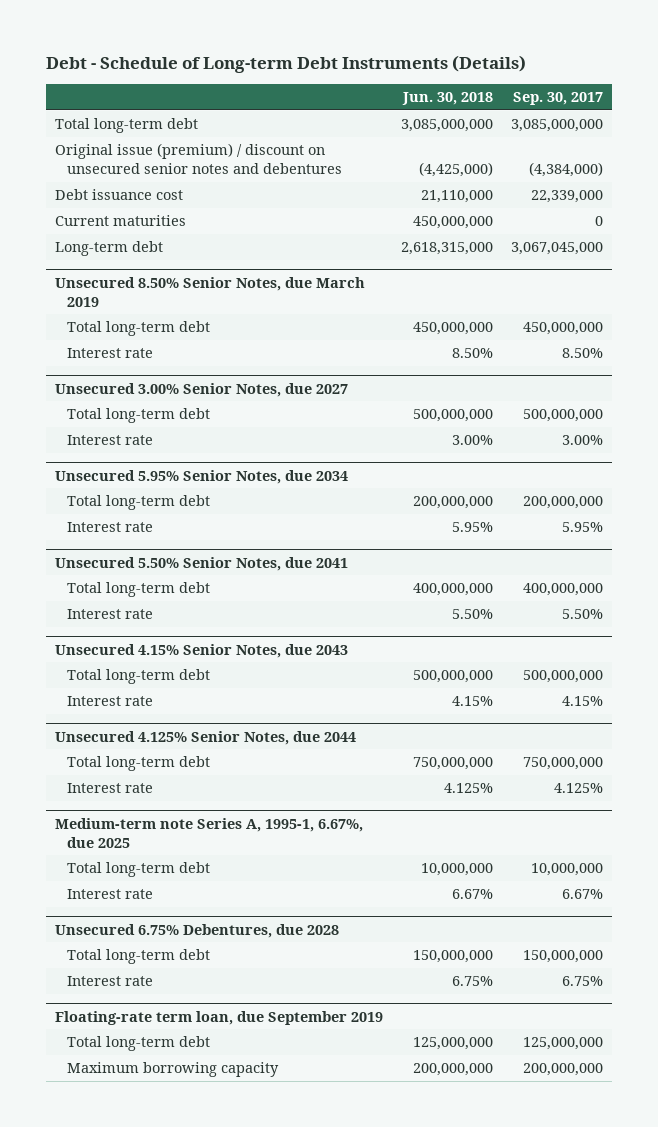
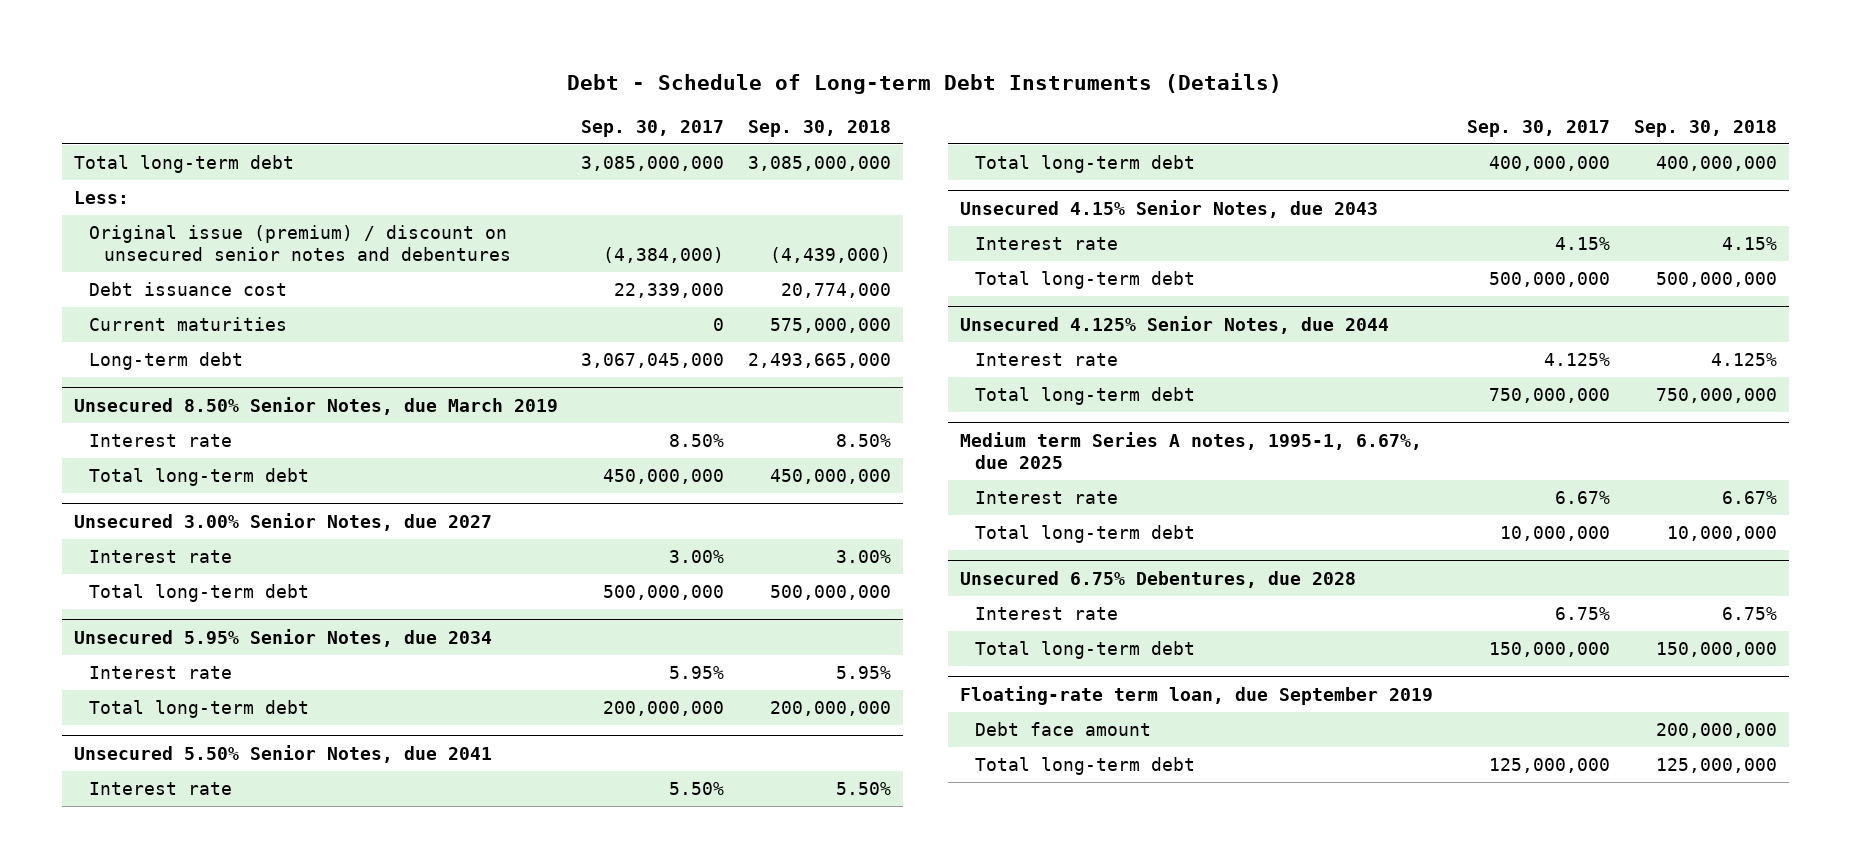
- | Jun. 30, 2018 | Sep. 30, 2017
+ | Sep. 30, 2017 | Sep. 30, 2018
+ Less:
@ Unsecured 8.50% Senior Notes, due March 2019
moved down: Total long-term debt | 450,000,000 | 450,000,000
@ Unsecured 3.00% Senior Notes, due 2027
moved down: Total long-term debt | 500,000,000 | 500,000,000
@ Unsecured 5.95% Senior Notes, due 2034
moved down: Total long-term debt | 200,000,000 | 200,000,000
@ Unsecured 5.50% Senior Notes, due 2041
moved down: Total long-term debt | 400,000,000 | 400,000,000
@ Unsecured 4.15% Senior Notes, due 2043
moved down: Total long-term debt | 500,000,000 | 500,000,000
- Medium-term note Series A, 1995-1, 6.67%, due 2025
- Total long-term debt | 10,000,000 | 10,000,000
@ Unsecured 4.125% Senior Notes, due 2044
moved down: Total long-term debt | 750,000,000 | 750,000,000
+ Medium term Series A notes, 1995-1, 6.67%, due 2025
+ Total long-term debt | 10,000,000 | 10,000,000
@ Unsecured 6.75% Debentures, due 2028
moved down: Total long-term debt | 150,000,000 | 150,000,000
@ Floating-rate term loan, due September 2019
+ Debt face amount | | 200,000,000
- Maximum borrowing capacity | 200,000,000 | 200,000,000

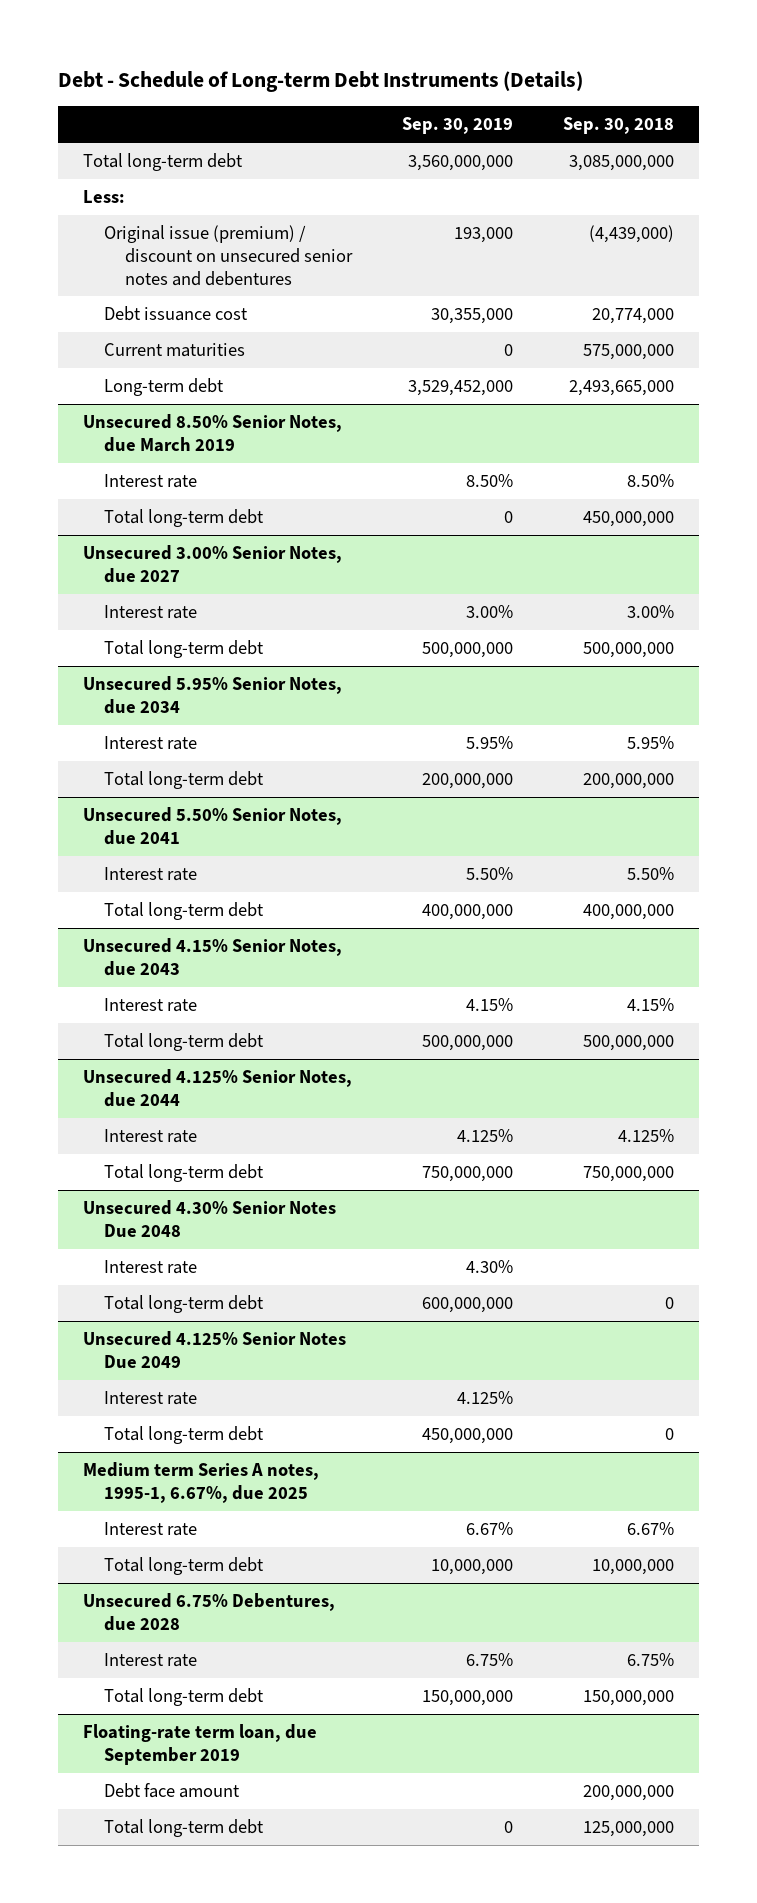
- | Sep. 30, 2017 | Sep. 30, 2018
+ | Sep. 30, 2019 | Sep. 30, 2018
+ Unsecured 4.30% Senior Notes Due 2048
+ Interest rate | 4.30% |
+ Total long-term debt | 600,000,000 | 0
+ Unsecured 4.125% Senior Notes Due 2049
+ Interest rate | 4.125% |
+ Total long-term debt | 450,000,000 | 0

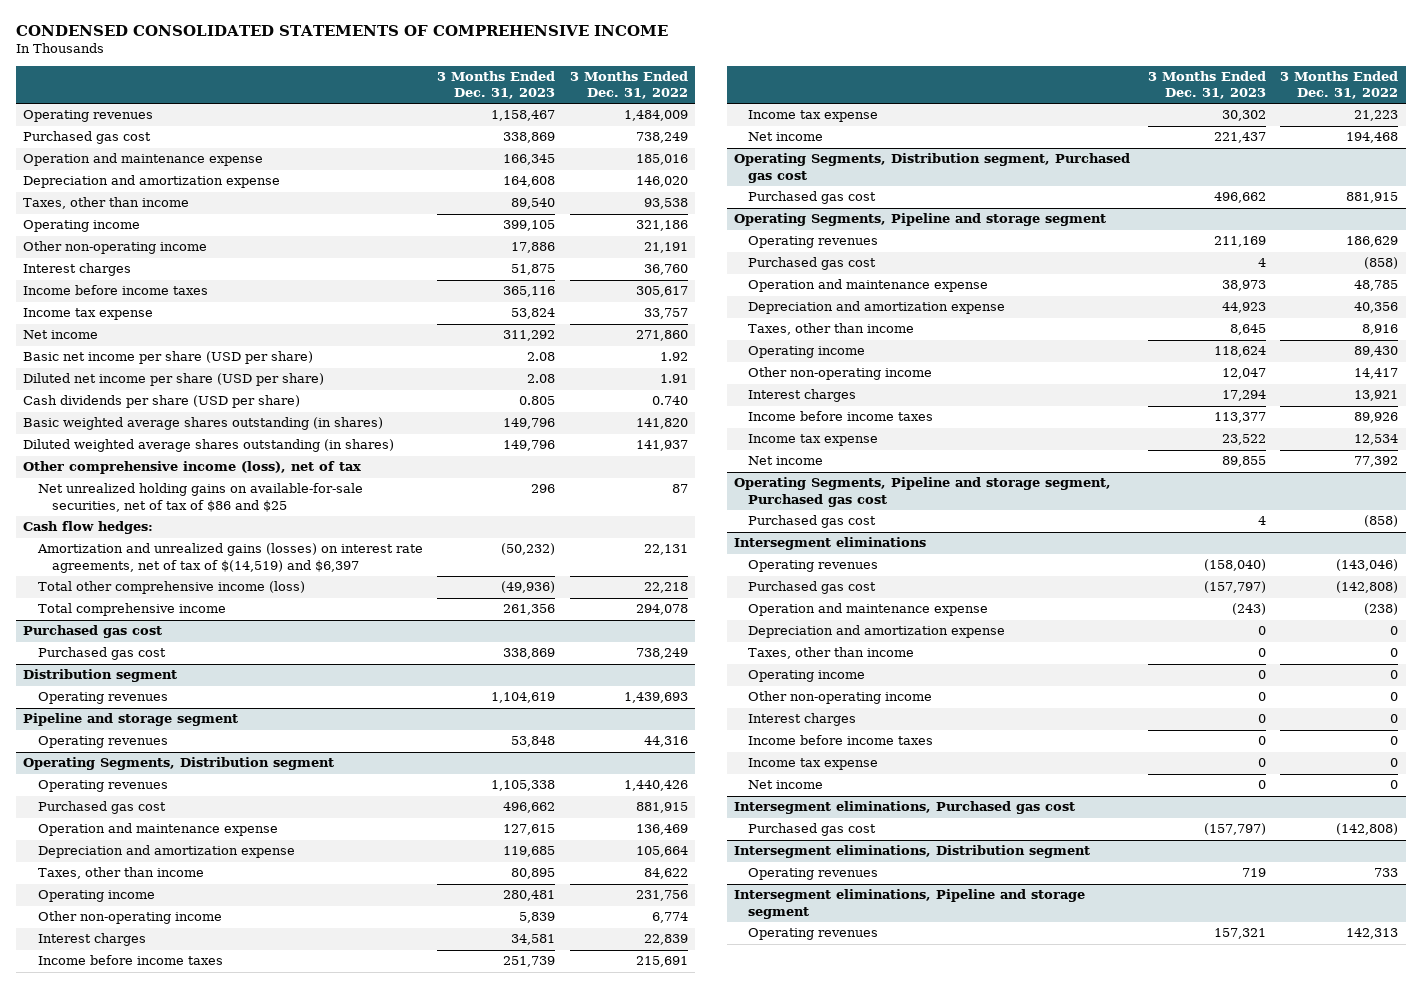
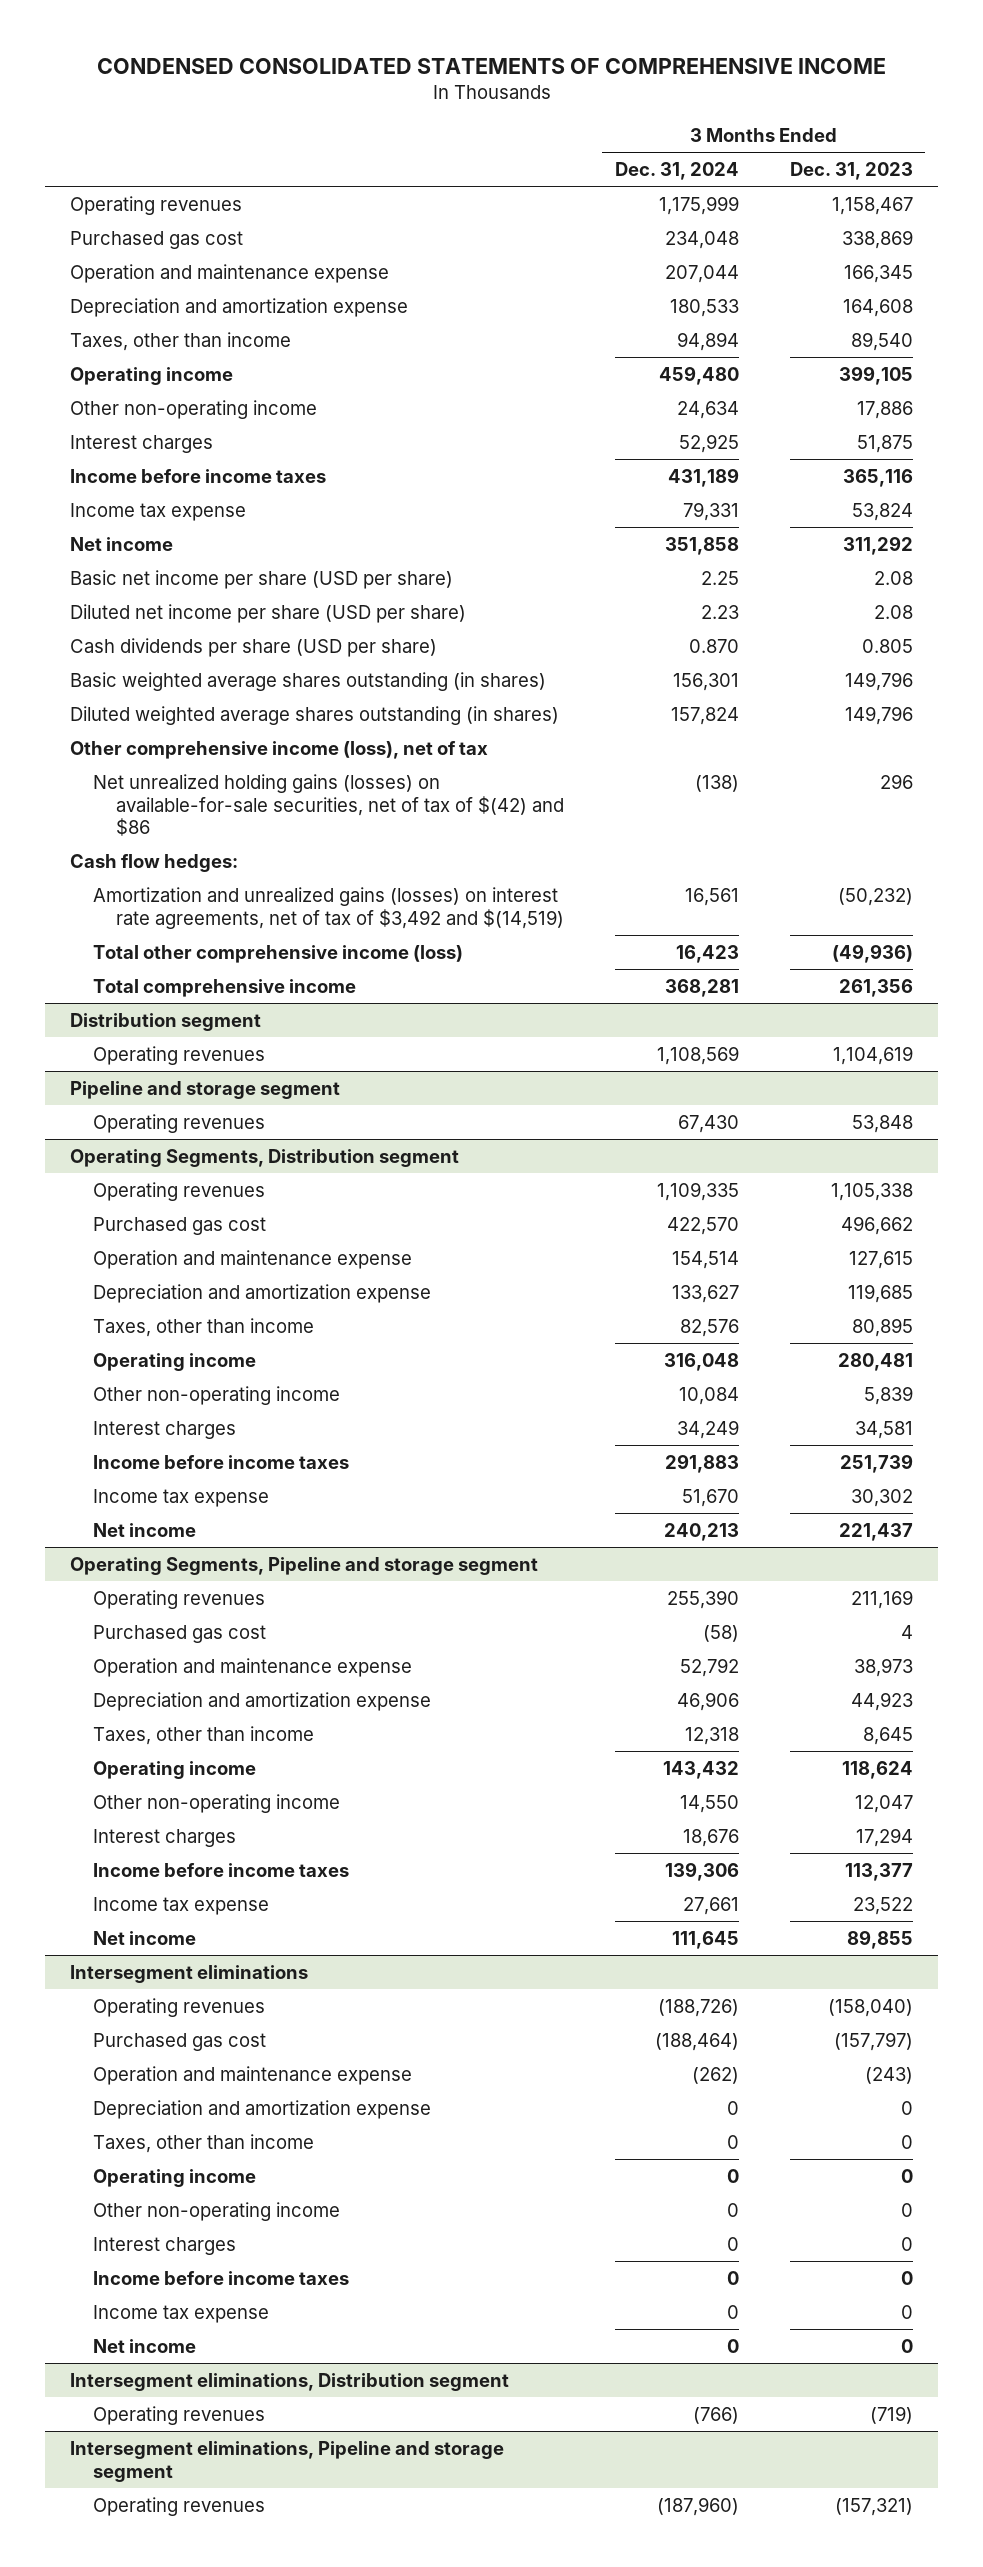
- | 3 Months Ended Dec. 31, 2023 | 3 Months Ended Dec. 31, 2022
+ | 3 Months Ended Dec. 31, 2024 | 3 Months Ended Dec. 31, 2023
- Net unrealized holding gains on available-for-sale securities, net of tax of $86 and $25 | 296 | 87
+ Net unrealized holding gains (losses) on available-for-sale securities, net of tax of $(42) and $86 | (138) | 296
- Amortization and unrealized gains (losses) on interest rate agreements, net of tax of $(14,519) and $6,397 | (50,232) | 22,131
+ Amortization and unrealized gains (losses) on interest rate agreements, net of tax of $3,492 and $(14,519) | 16,561 | (50,232)
- Purchased gas cost
- Purchased gas cost | 338,869 | 738,249
- Operating Segments, Distribution segment, Purchased gas cost
- Purchased gas cost | 496,662 | 881,915
- Operating Segments, Pipeline and storage segment, Purchased gas cost
- Purchased gas cost | 4 | (858)
- Intersegment eliminations, Purchased gas cost
- Purchased gas cost | (157,797) | (142,808)
@ Intersegment eliminations, Distribution segment
- Operating revenues | 719 | 733
+ Operating revenues | (766) | (719)
@ Intersegment eliminations, Pipeline and storage segment
- Operating revenues | 157,321 | 142,313
+ Operating revenues | (187,960) | (157,321)

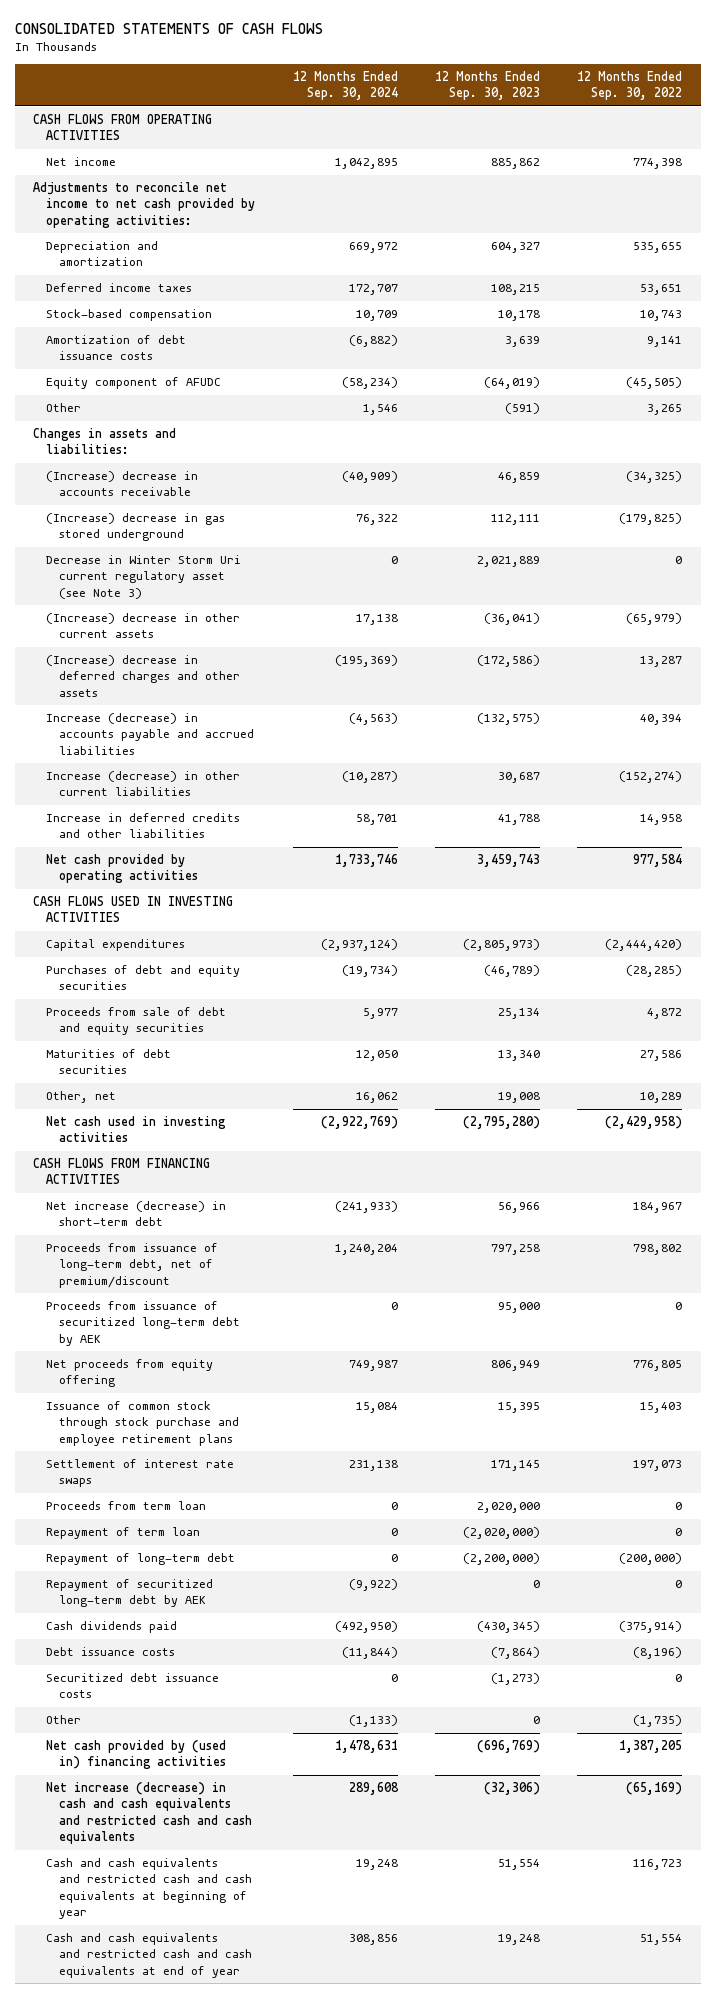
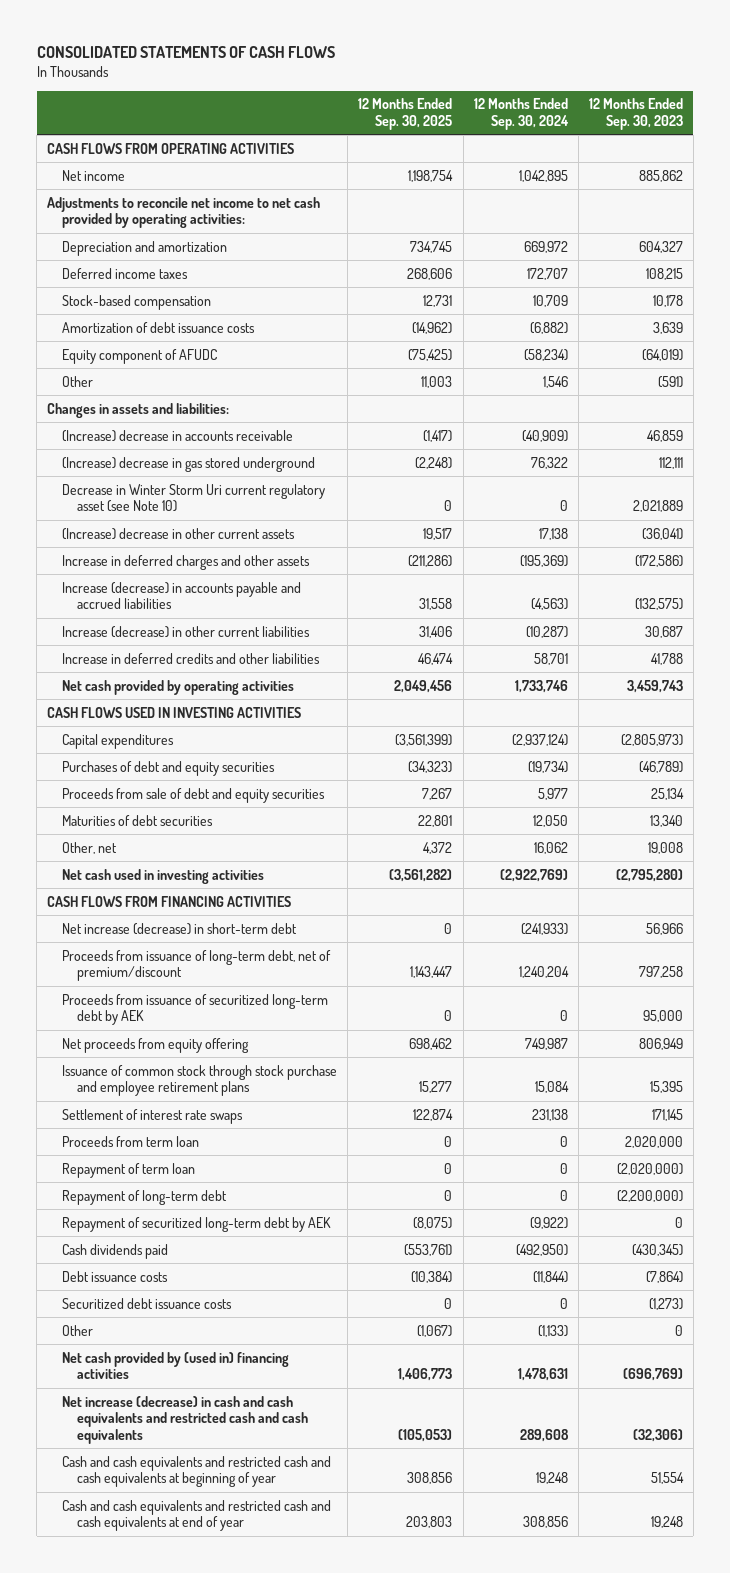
- | 12 Months Ended Sep. 30, 2024 | 12 Months Ended Sep. 30, 2023 | 12 Months Ended Sep. 30, 2022
+ | 12 Months Ended Sep. 30, 2025 | 12 Months Ended Sep. 30, 2024 | 12 Months Ended Sep. 30, 2023
- Decrease in Winter Storm Uri current regulatory asset (see Note 3) | 0 | 2,021,889 | 0
+ Decrease in Winter Storm Uri current regulatory asset (see Note 10) | 0 | 0 | 2,021,889
- (Increase) decrease in deferred charges and other assets | (195,369) | (172,586) | 13,287
+ Increase in deferred charges and other assets | (211,286) | (195,369) | (172,586)

